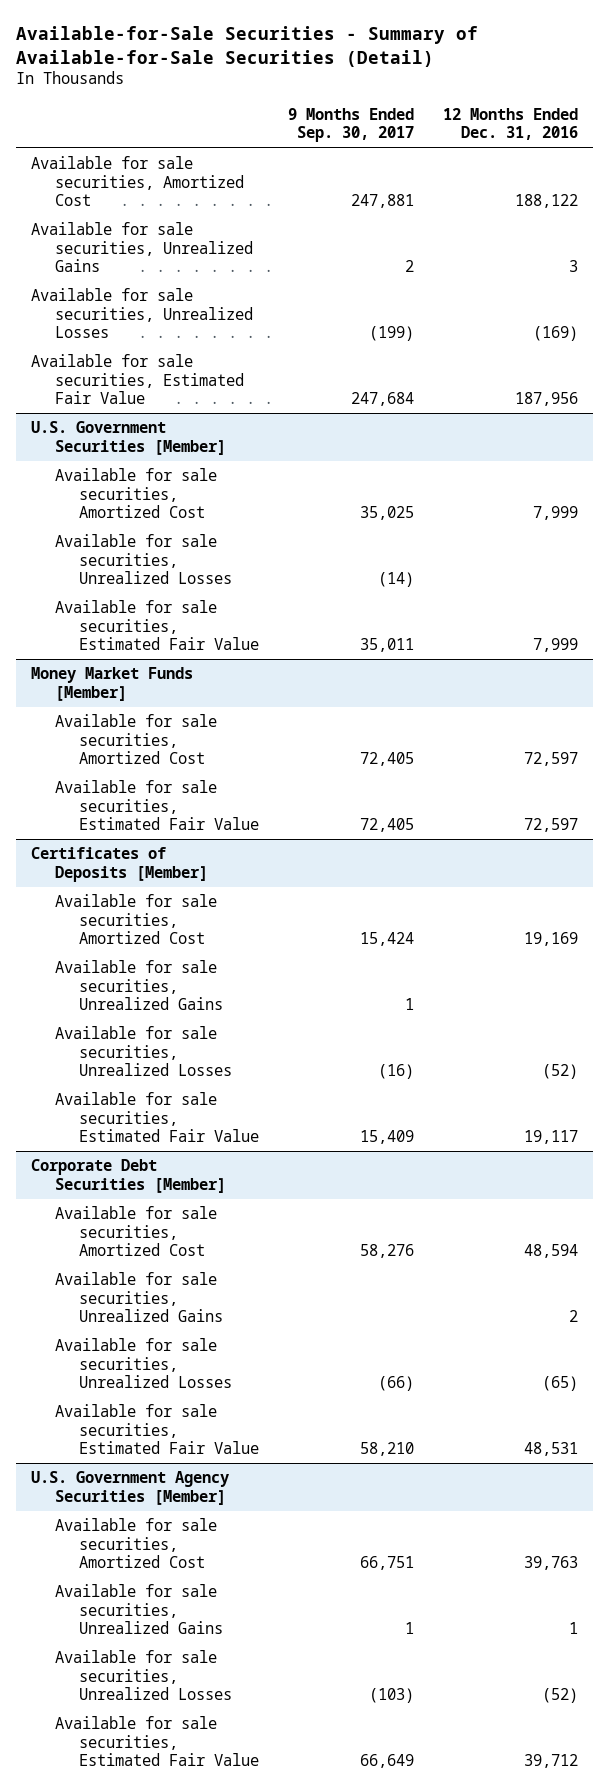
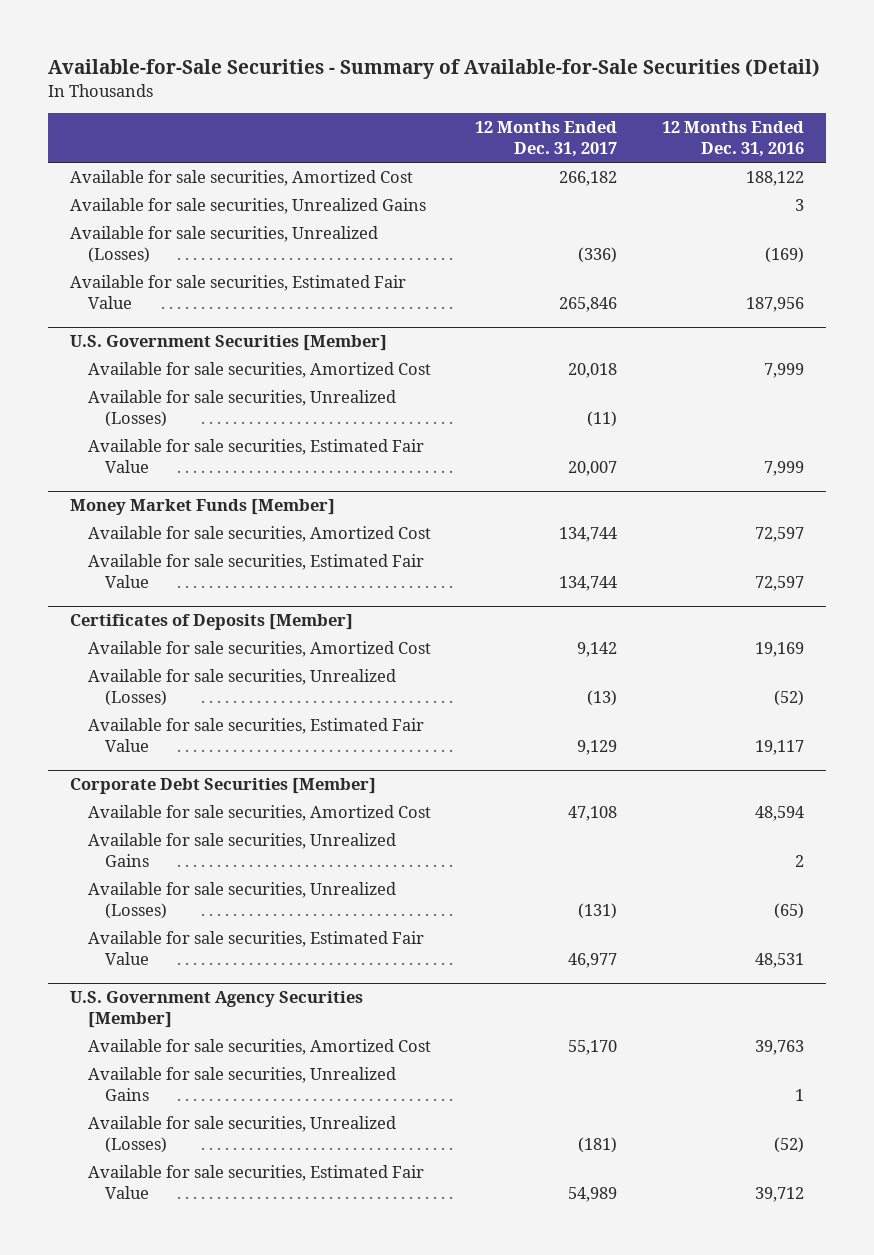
- | 9 Months Ended Sep. 30, 2017 | 12 Months Ended Dec. 31, 2016
+ | 12 Months Ended Dec. 31, 2017 | 12 Months Ended Dec. 31, 2016
- Available for sale securities, Unrealized Losses | (199) | (169)
+ Available for sale securities, Unrealized (Losses) | (336) | (169)
@ U.S. Government Securities [Member]
- Available for sale securities, Unrealized Losses | (14) |
+ Available for sale securities, Unrealized (Losses) | (11) |
@ Certificates of Deposits [Member]
- Available for sale securities, Unrealized Gains | 1 |
- Available for sale securities, Unrealized Losses | (16) | (52)
+ Available for sale securities, Unrealized (Losses) | (13) | (52)
@ Corporate Debt Securities [Member]
- Available for sale securities, Unrealized Losses | (66) | (65)
+ Available for sale securities, Unrealized (Losses) | (131) | (65)
@ U.S. Government Agency Securities [Member]
- Available for sale securities, Unrealized Losses | (103) | (52)
+ Available for sale securities, Unrealized (Losses) | (181) | (52)

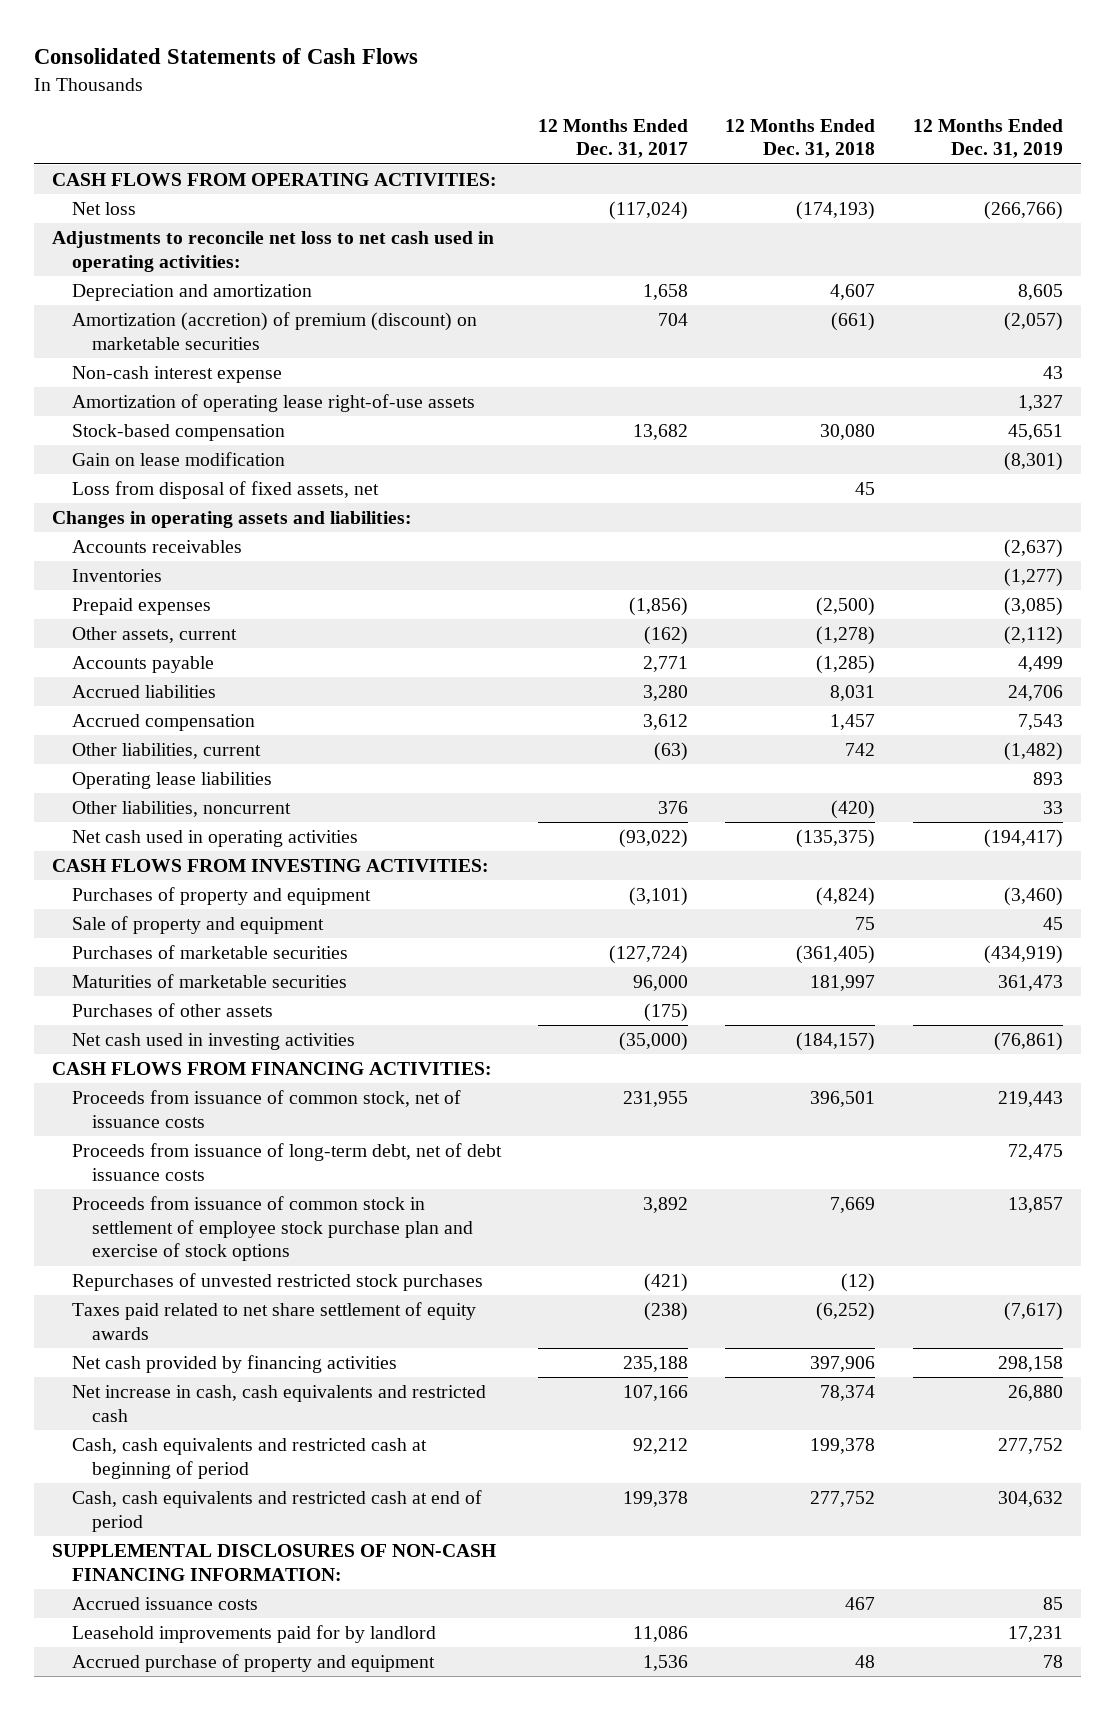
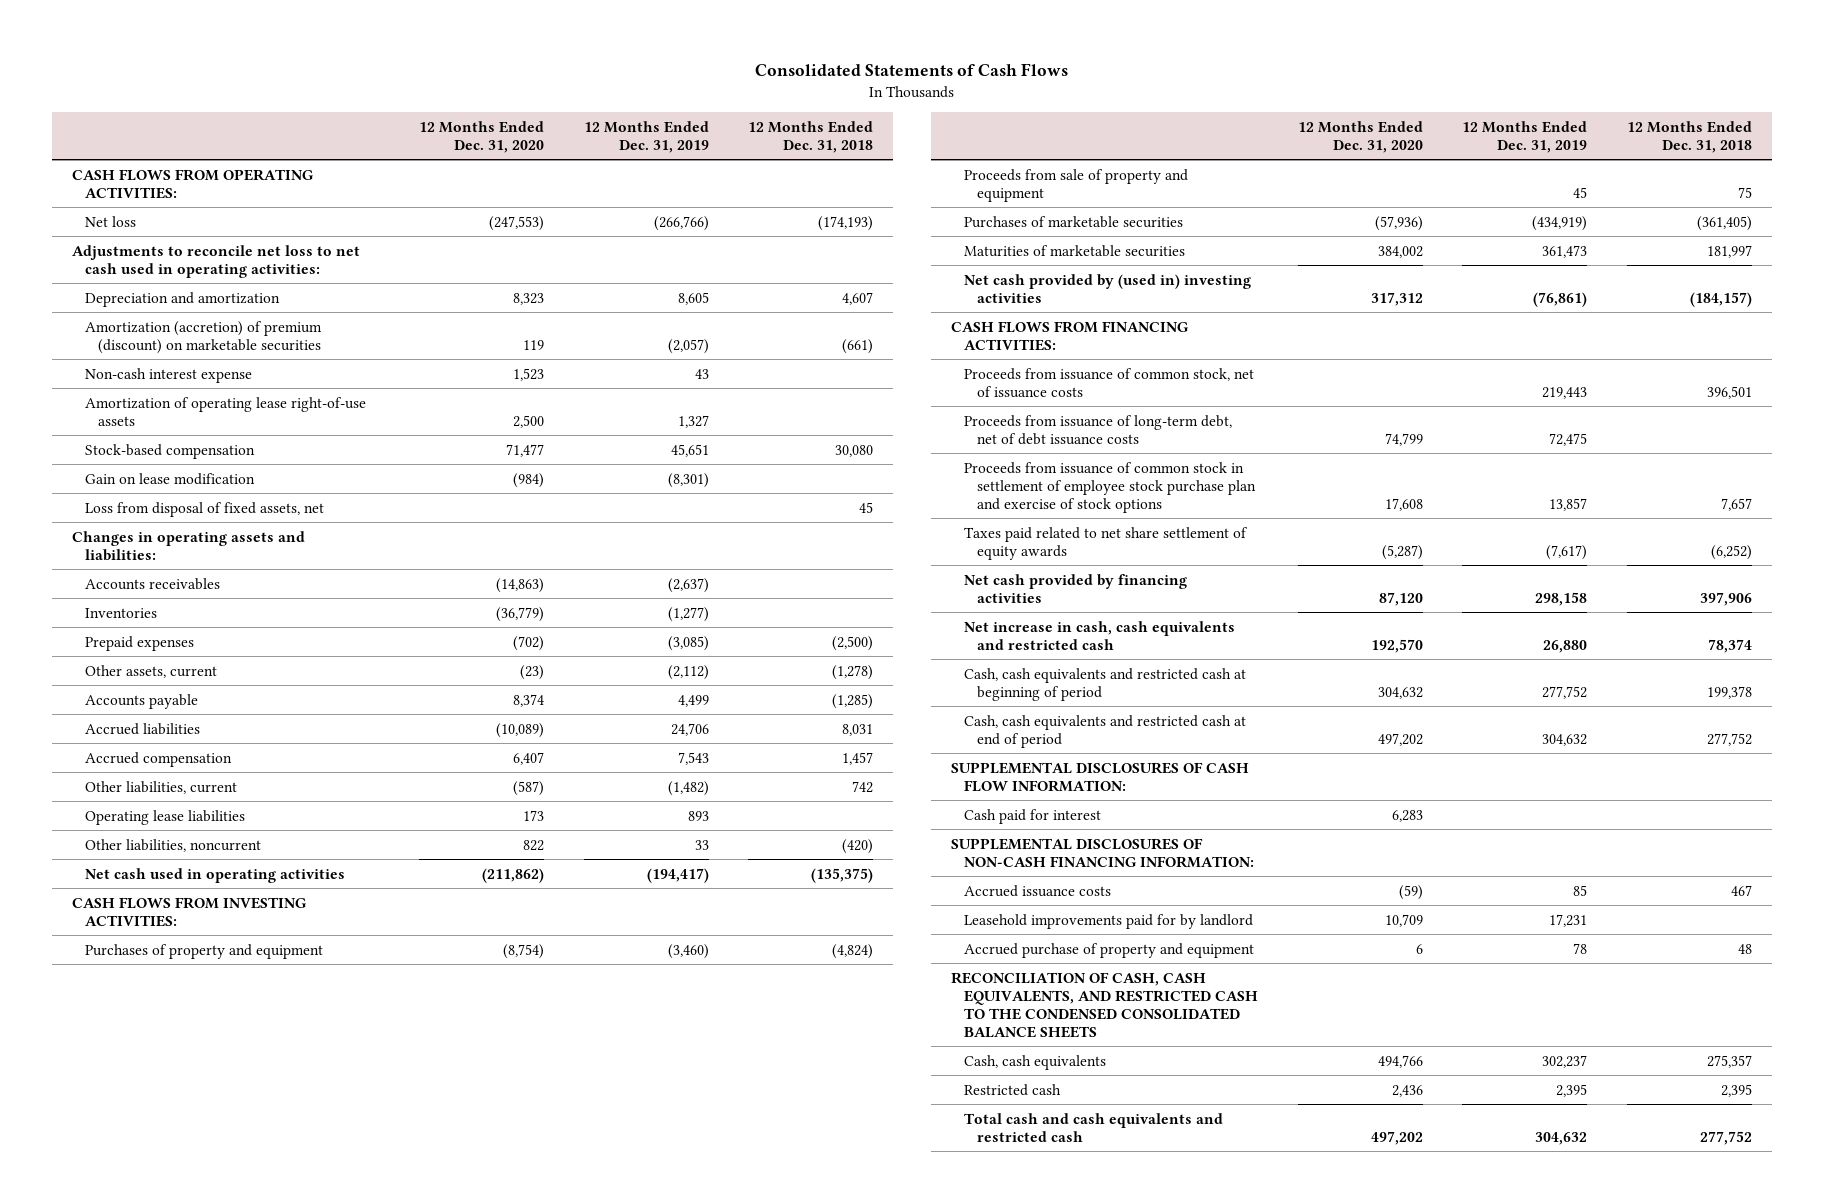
- | 12 Months Ended Dec. 31, 2017 | 12 Months Ended Dec. 31, 2018 | 12 Months Ended Dec. 31, 2019
+ | 12 Months Ended Dec. 31, 2020 | 12 Months Ended Dec. 31, 2019 | 12 Months Ended Dec. 31, 2018
- Sale of property and equipment | | 75 | 45
+ Proceeds from sale of property and equipment | | 45 | 75
- Purchases of other assets | (175) | |
- Net cash used in investing activities | (35,000) | (184,157) | (76,861)
+ Net cash provided by (used in) investing activities | 317,312 | (76,861) | (184,157)
- Proceeds from issuance of common stock in settlement of employee stock purchase plan and exercise of stock options | 3,892 | 7,669 | 13,857
- Repurchases of unvested restricted stock purchases | (421) | (12) |
+ Proceeds from issuance of common stock in settlement of employee stock purchase plan and exercise of stock options | 17,608 | 13,857 | 7,657
+ SUPPLEMENTAL DISCLOSURES OF CASH FLOW INFORMATION:
+ Cash paid for interest | 6,283 | |
+ RECONCILIATION OF CASH, CASH EQUIVALENTS, AND RESTRICTED CASH TO THE CONDENSED CONSOLIDATED BALANCE SHEETS
+ Cash, cash equivalents | 494,766 | 302,237 | 275,357
+ Restricted cash | 2,436 | 2,395 | 2,395
+ Total cash and cash equivalents and restricted cash | 497,202 | 304,632 | 277,752

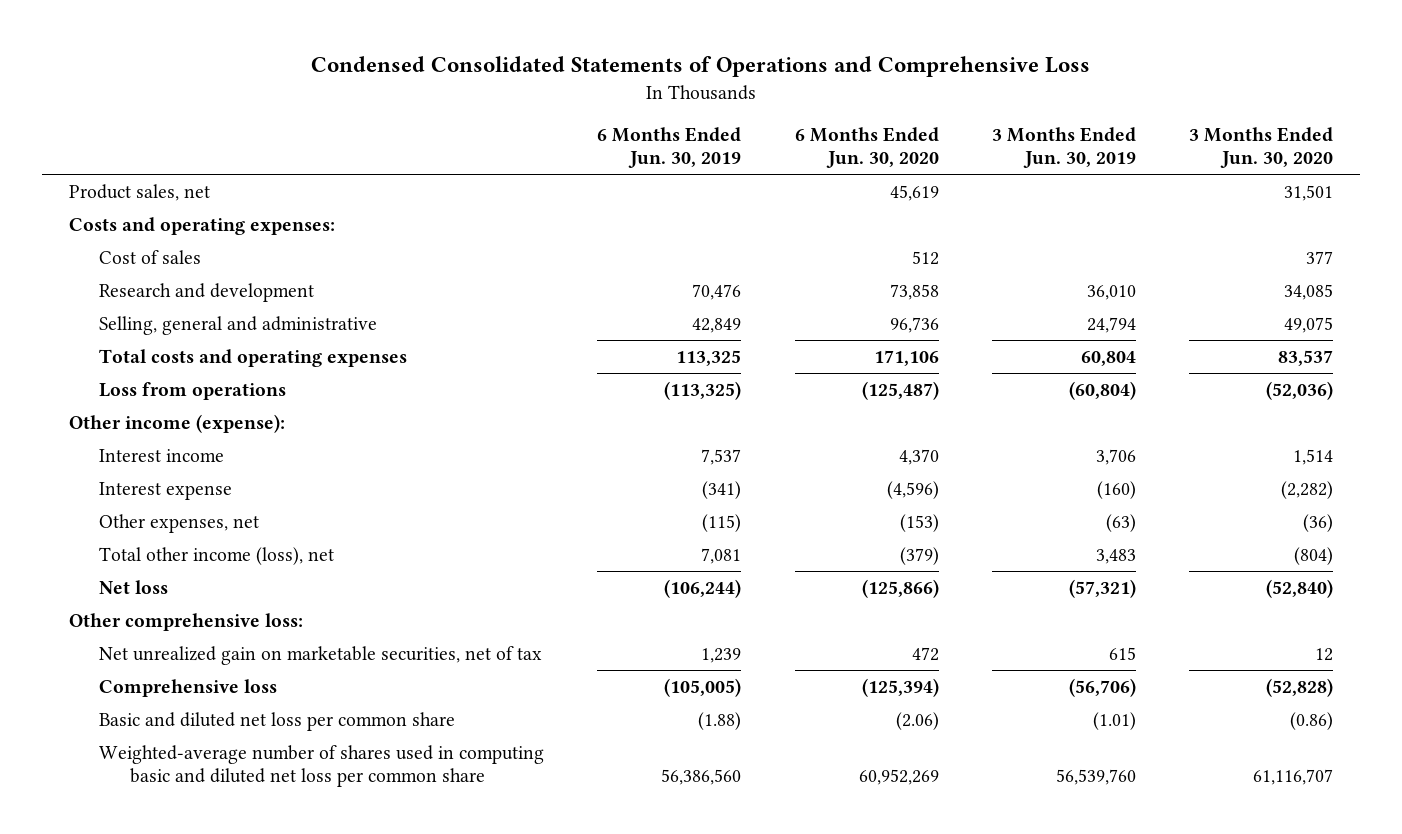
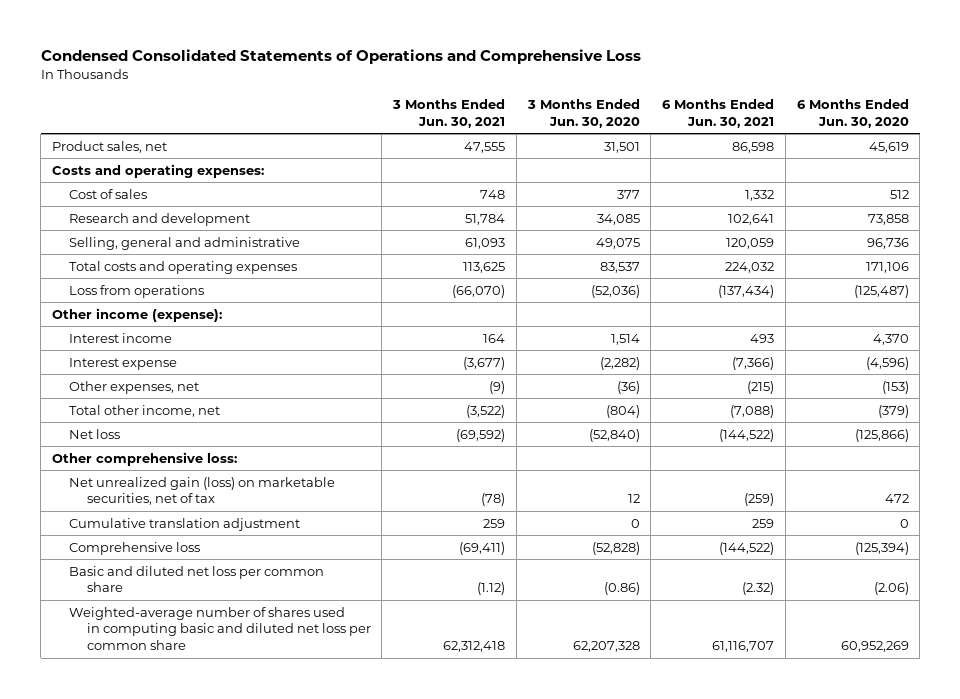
- | 6 Months Ended Jun. 30, 2019 | 6 Months Ended Jun. 30, 2020 | 3 Months Ended Jun. 30, 2019 | 3 Months Ended Jun. 30, 2020
+ | 3 Months Ended Jun. 30, 2021 | 3 Months Ended Jun. 30, 2020 | 6 Months Ended Jun. 30, 2021 | 6 Months Ended Jun. 30, 2020
- Total other income (loss), net | 7,081 | (379) | 3,483 | (804)
+ Total other income, net | (3,522) | (804) | (7,088) | (379)
- Net unrealized gain on marketable securities, net of tax | 1,239 | 472 | 615 | 12
+ Net unrealized gain (loss) on marketable securities, net of tax | (78) | 12 | (259) | 472
+ Cumulative translation adjustment | 259 | 0 | 259 | 0
- Weighted-average number of shares used in computing basic and diluted net loss per common share | 56,386,560 | 60,952,269 | 56,539,760 | 61,116,707
+ Weighted-average number of shares used in computing basic and diluted net loss per common share | 62,312,418 | 62,207,328 | 61,116,707 | 60,952,269

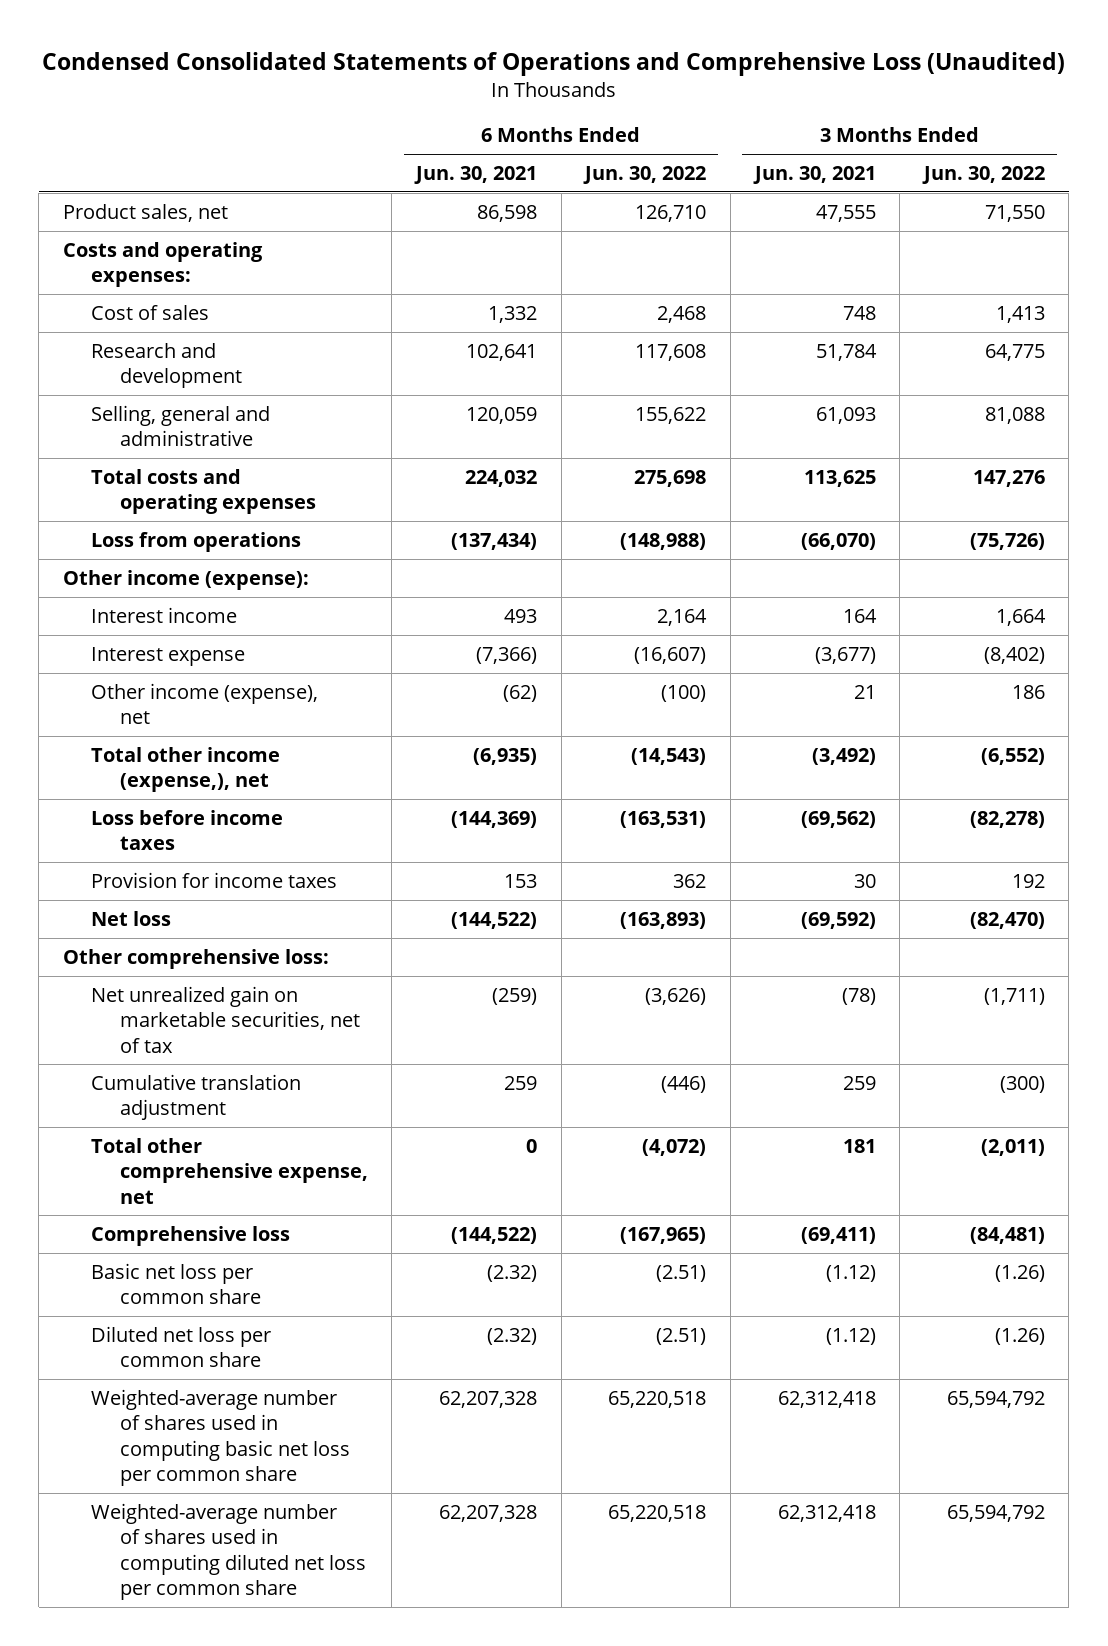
- Condensed Consolidated Statements of Operations and Comprehensive Loss
+ Condensed Consolidated Statements of Operations and Comprehensive Loss (Unaudited)
- | 3 Months Ended Jun. 30, 2021 | 3 Months Ended Jun. 30, 2020 | 6 Months Ended Jun. 30, 2021 | 6 Months Ended Jun. 30, 2020
+ | 6 Months Ended Jun. 30, 2021 | 6 Months Ended Jun. 30, 2022 | 3 Months Ended Jun. 30, 2021 | 3 Months Ended Jun. 30, 2022
- Other expenses, net | (9) | (36) | (215) | (153)
- Total other income, net | (3,522) | (804) | (7,088) | (379)
+ Other income (expense), net | (62) | (100) | 21 | 186
+ Total other income (expense,), net | (6,935) | (14,543) | (3,492) | (6,552)
+ Loss before income taxes | (144,369) | (163,531) | (69,562) | (82,278)
+ Provision for income taxes | 153 | 362 | 30 | 192
- Net unrealized gain (loss) on marketable securities, net of tax | (78) | 12 | (259) | 472
+ Net unrealized gain on marketable securities, net of tax | (259) | (3,626) | (78) | (1,711)
+ Total other comprehensive expense, net | 0 | (4,072) | 181 | (2,011)
- Basic and diluted net loss per common share | (1.12) | (0.86) | (2.32) | (2.06)
- Weighted-average number of shares used in computing basic and diluted net loss per common share | 62,312,418 | 62,207,328 | 61,116,707 | 60,952,269
+ Basic net loss per common share | (2.32) | (2.51) | (1.12) | (1.26)
+ Diluted net loss per common share | (2.32) | (2.51) | (1.12) | (1.26)
+ Weighted-average number of shares used in computing basic net loss per common share | 62,207,328 | 65,220,518 | 62,312,418 | 65,594,792
+ Weighted-average number of shares used in computing diluted net loss per common share | 62,207,328 | 65,220,518 | 62,312,418 | 65,594,792

